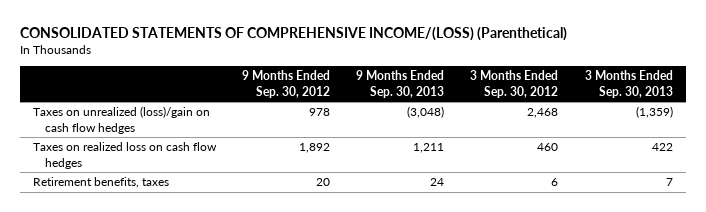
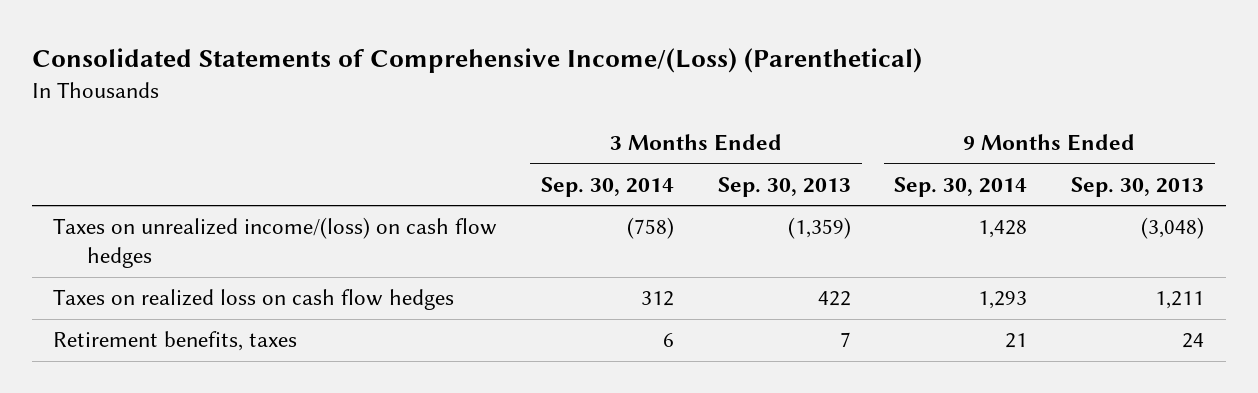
- CONSOLIDATED STATEMENTS OF COMPREHENSIVE INCOME/(LOSS) (Parenthetical)
+ Consolidated Statements of Comprehensive Income/(Loss) (Parenthetical)
- | 9 Months Ended Sep. 30, 2012 | 9 Months Ended Sep. 30, 2013 | 3 Months Ended Sep. 30, 2012 | 3 Months Ended Sep. 30, 2013
+ | 3 Months Ended Sep. 30, 2014 | 3 Months Ended Sep. 30, 2013 | 9 Months Ended Sep. 30, 2014 | 9 Months Ended Sep. 30, 2013
- Taxes on unrealized (loss)/gain on cash flow hedges | 978 | (3,048) | 2,468 | (1,359)
+ Taxes on unrealized income/(loss) on cash flow hedges | (758) | (1,359) | 1,428 | (3,048)

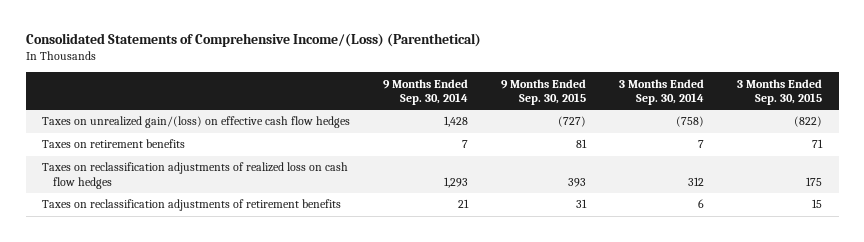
- | 3 Months Ended Sep. 30, 2014 | 3 Months Ended Sep. 30, 2013 | 9 Months Ended Sep. 30, 2014 | 9 Months Ended Sep. 30, 2013
+ | 9 Months Ended Sep. 30, 2014 | 9 Months Ended Sep. 30, 2015 | 3 Months Ended Sep. 30, 2014 | 3 Months Ended Sep. 30, 2015
- Taxes on unrealized income/(loss) on cash flow hedges | (758) | (1,359) | 1,428 | (3,048)
- Taxes on realized loss on cash flow hedges | 312 | 422 | 1,293 | 1,211
- Retirement benefits, taxes | 6 | 7 | 21 | 24
+ Taxes on unrealized gain/(loss) on effective cash flow hedges | 1,428 | (727) | (758) | (822)
+ Taxes on retirement benefits | 7 | 81 | 7 | 71
+ Taxes on reclassification adjustments of realized loss on cash flow hedges | 1,293 | 393 | 312 | 175
+ Taxes on reclassification adjustments of retirement benefits | 21 | 31 | 6 | 15

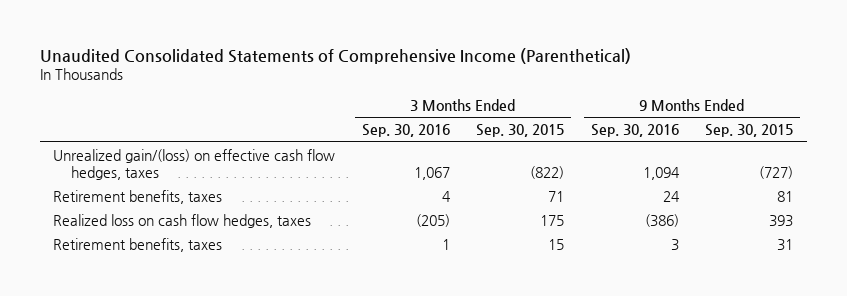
- Consolidated Statements of Comprehensive Income/(Loss) (Parenthetical)
+ Unaudited Consolidated Statements of Comprehensive Income (Parenthetical)
- | 9 Months Ended Sep. 30, 2014 | 9 Months Ended Sep. 30, 2015 | 3 Months Ended Sep. 30, 2014 | 3 Months Ended Sep. 30, 2015
+ | 3 Months Ended Sep. 30, 2016 | 3 Months Ended Sep. 30, 2015 | 9 Months Ended Sep. 30, 2016 | 9 Months Ended Sep. 30, 2015
- Taxes on unrealized gain/(loss) on effective cash flow hedges | 1,428 | (727) | (758) | (822)
- Taxes on retirement benefits | 7 | 81 | 7 | 71
- Taxes on reclassification adjustments of realized loss on cash flow hedges | 1,293 | 393 | 312 | 175
- Taxes on reclassification adjustments of retirement benefits | 21 | 31 | 6 | 15
+ Unrealized gain/(loss) on effective cash flow hedges, taxes | 1,067 | (822) | 1,094 | (727)
+ Retirement benefits, taxes | 4 | 71 | 24 | 81
+ Realized loss on cash flow hedges, taxes | (205) | 175 | (386) | 393
+ Retirement benefits, taxes | 1 | 15 | 3 | 31

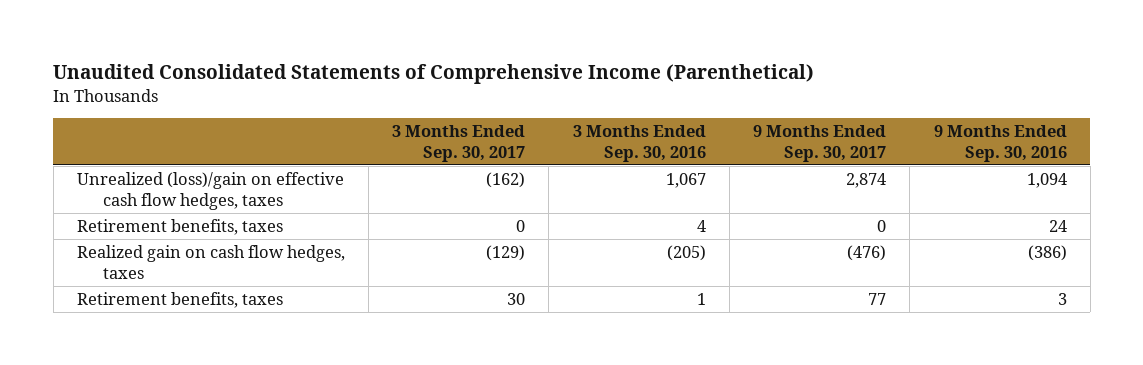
- | 3 Months Ended Sep. 30, 2016 | 3 Months Ended Sep. 30, 2015 | 9 Months Ended Sep. 30, 2016 | 9 Months Ended Sep. 30, 2015
+ | 3 Months Ended Sep. 30, 2017 | 3 Months Ended Sep. 30, 2016 | 9 Months Ended Sep. 30, 2017 | 9 Months Ended Sep. 30, 2016
- Unrealized gain/(loss) on effective cash flow hedges, taxes | 1,067 | (822) | 1,094 | (727)
+ Unrealized (loss)/gain on effective cash flow hedges, taxes | (162) | 1,067 | 2,874 | 1,094
- Realized loss on cash flow hedges, taxes | (205) | 175 | (386) | 393
+ Realized gain on cash flow hedges, taxes | (129) | (205) | (476) | (386)

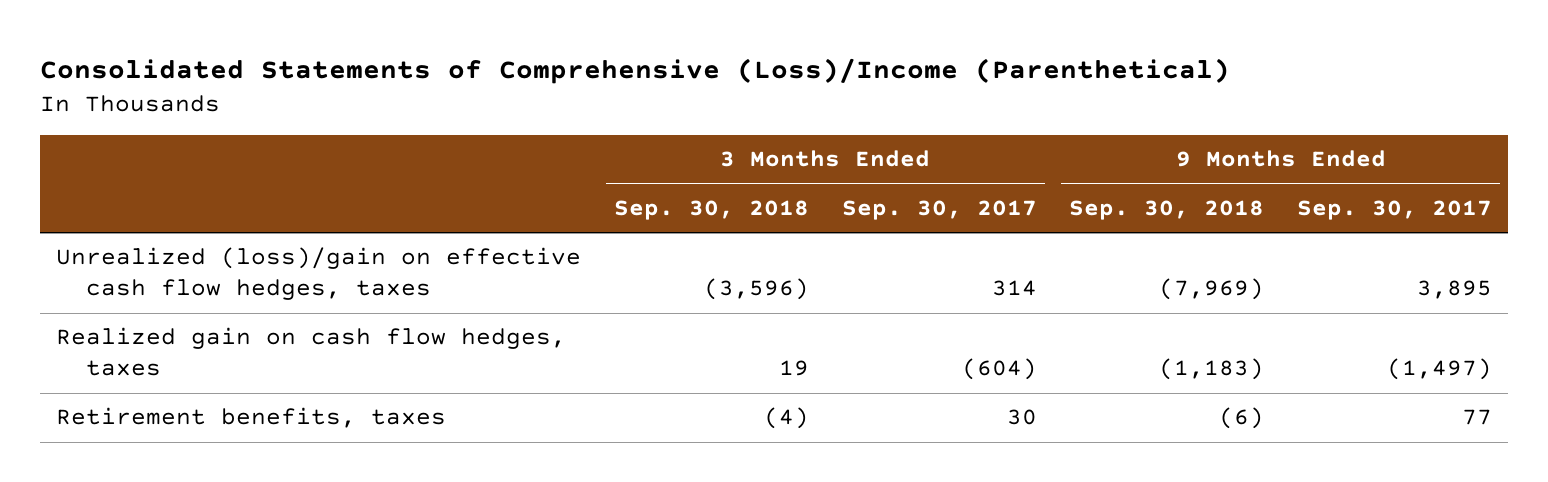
- Unaudited Consolidated Statements of Comprehensive Income (Parenthetical)
+ Consolidated Statements of Comprehensive (Loss)/Income (Parenthetical)
- | 3 Months Ended Sep. 30, 2017 | 3 Months Ended Sep. 30, 2016 | 9 Months Ended Sep. 30, 2017 | 9 Months Ended Sep. 30, 2016
+ | 3 Months Ended Sep. 30, 2018 | 3 Months Ended Sep. 30, 2017 | 9 Months Ended Sep. 30, 2018 | 9 Months Ended Sep. 30, 2017
- Unrealized (loss)/gain on effective cash flow hedges, taxes | (162) | 1,067 | 2,874 | 1,094
- Retirement benefits, taxes | 0 | 4 | 0 | 24
- Realized gain on cash flow hedges, taxes | (129) | (205) | (476) | (386)
+ Unrealized (loss)/gain on effective cash flow hedges, taxes | (3,596) | 314 | (7,969) | 3,895
+ Realized gain on cash flow hedges, taxes | 19 | (604) | (1,183) | (1,497)

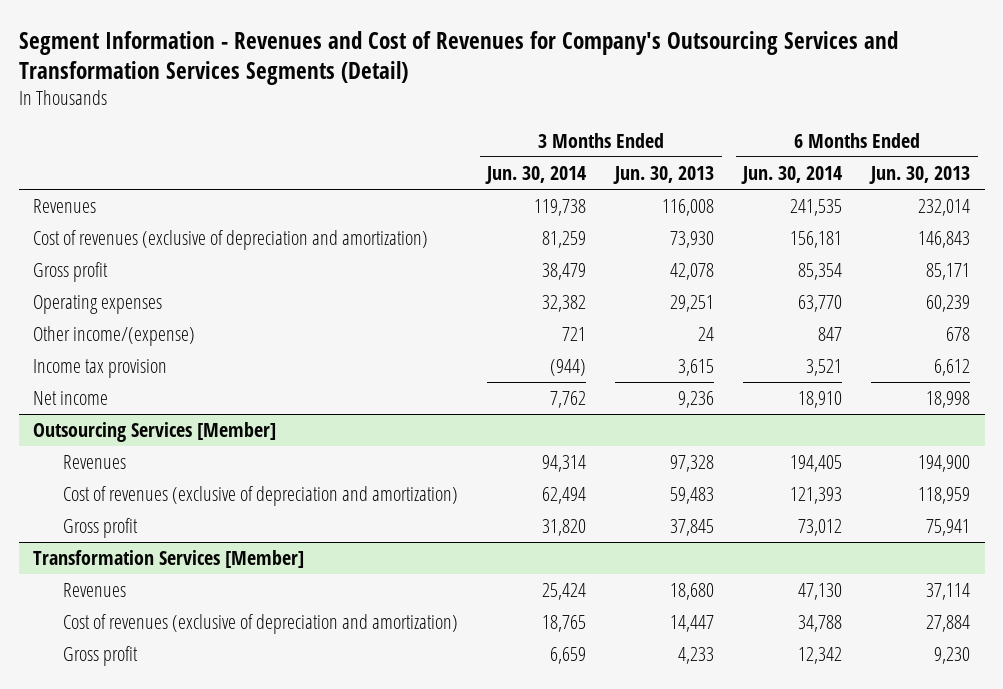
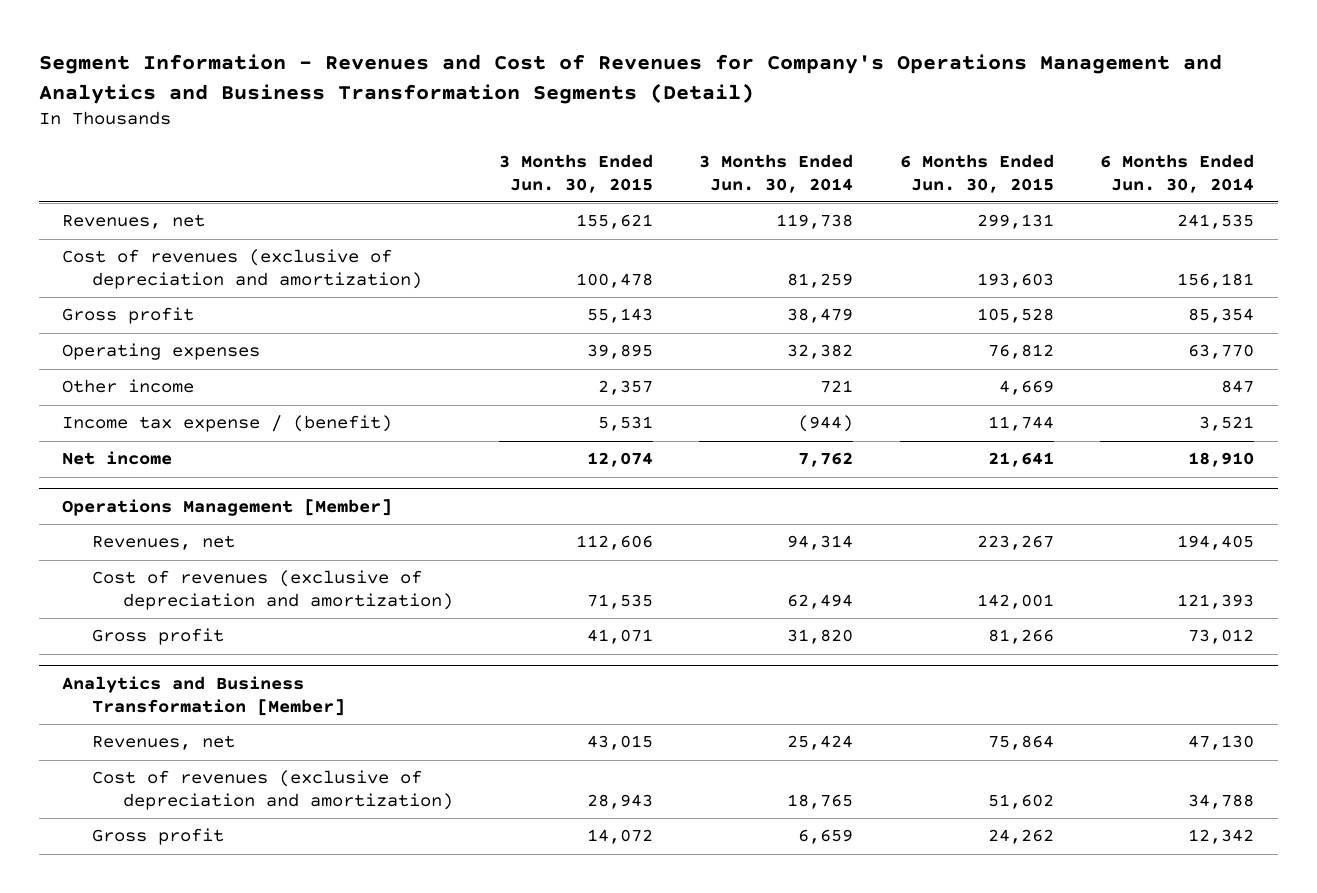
- Segment Information - Revenues and Cost of Revenues for Company's Outsourcing Services and Transformation Services Segments (Detail)
+ Segment Information - Revenues and Cost of Revenues for Company's Operations Management and Analytics and Business Transformation Segments (Detail)
- | 3 Months Ended Jun. 30, 2014 | 3 Months Ended Jun. 30, 2013 | 6 Months Ended Jun. 30, 2014 | 6 Months Ended Jun. 30, 2013
+ | 3 Months Ended Jun. 30, 2015 | 3 Months Ended Jun. 30, 2014 | 6 Months Ended Jun. 30, 2015 | 6 Months Ended Jun. 30, 2014
- Revenues | 119,738 | 116,008 | 241,535 | 232,014
+ Revenues, net | 155,621 | 119,738 | 299,131 | 241,535
- Other income/(expense) | 721 | 24 | 847 | 678
- Income tax provision | (944) | 3,615 | 3,521 | 6,612
+ Other income | 2,357 | 721 | 4,669 | 847
+ Income tax expense / (benefit) | 5,531 | (944) | 11,744 | 3,521
- Outsourcing Services [Member]
- Revenues | 94,314 | 97,328 | 194,405 | 194,900
+ Operations Management [Member]
+ Revenues, net | 112,606 | 94,314 | 223,267 | 194,405
- Transformation Services [Member]
- Revenues | 25,424 | 18,680 | 47,130 | 37,114
+ Analytics and Business Transformation [Member]
+ Revenues, net | 43,015 | 25,424 | 75,864 | 47,130

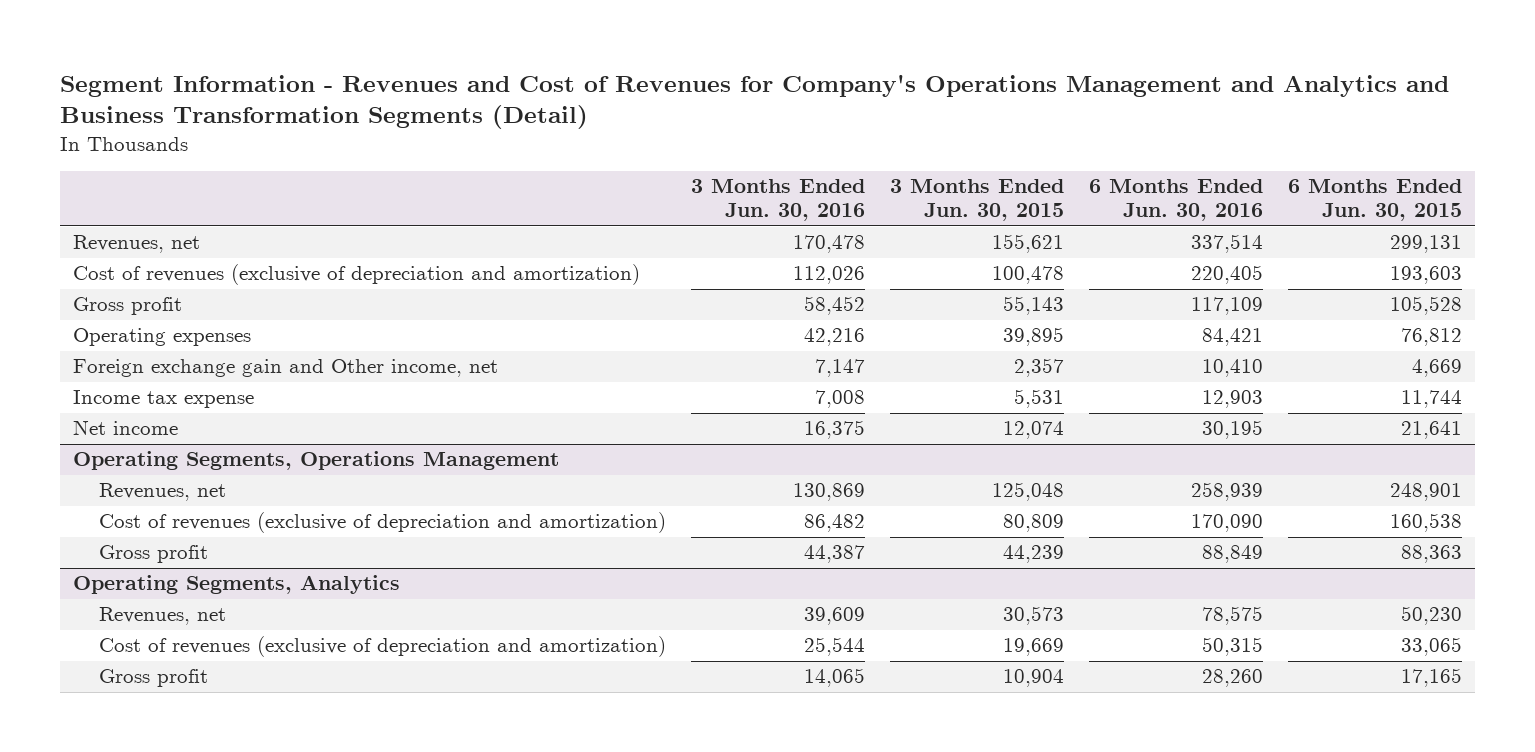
- | 3 Months Ended Jun. 30, 2015 | 3 Months Ended Jun. 30, 2014 | 6 Months Ended Jun. 30, 2015 | 6 Months Ended Jun. 30, 2014
+ | 3 Months Ended Jun. 30, 2016 | 3 Months Ended Jun. 30, 2015 | 6 Months Ended Jun. 30, 2016 | 6 Months Ended Jun. 30, 2015
- Other income | 2,357 | 721 | 4,669 | 847
- Income tax expense / (benefit) | 5,531 | (944) | 11,744 | 3,521
+ Foreign exchange gain and Other income, net | 7,147 | 2,357 | 10,410 | 4,669
+ Income tax expense | 7,008 | 5,531 | 12,903 | 11,744
- Operations Management [Member]
- Revenues, net | 112,606 | 94,314 | 223,267 | 194,405
- Cost of revenues (exclusive of depreciation and amortization) | 71,535 | 62,494 | 142,001 | 121,393
- Gross profit | 41,071 | 31,820 | 81,266 | 73,012
- Analytics and Business Transformation [Member]
- Revenues, net | 43,015 | 25,424 | 75,864 | 47,130
- Cost of revenues (exclusive of depreciation and amortization) | 28,943 | 18,765 | 51,602 | 34,788
- Gross profit | 14,072 | 6,659 | 24,262 | 12,342
+ Operating Segments, Operations Management
+ Revenues, net | 130,869 | 125,048 | 258,939 | 248,901
+ Cost of revenues (exclusive of depreciation and amortization) | 86,482 | 80,809 | 170,090 | 160,538
+ Gross profit | 44,387 | 44,239 | 88,849 | 88,363
+ Operating Segments, Analytics
+ Revenues, net | 39,609 | 30,573 | 78,575 | 50,230
+ Cost of revenues (exclusive of depreciation and amortization) | 25,544 | 19,669 | 50,315 | 33,065
+ Gross profit | 14,065 | 10,904 | 28,260 | 17,165

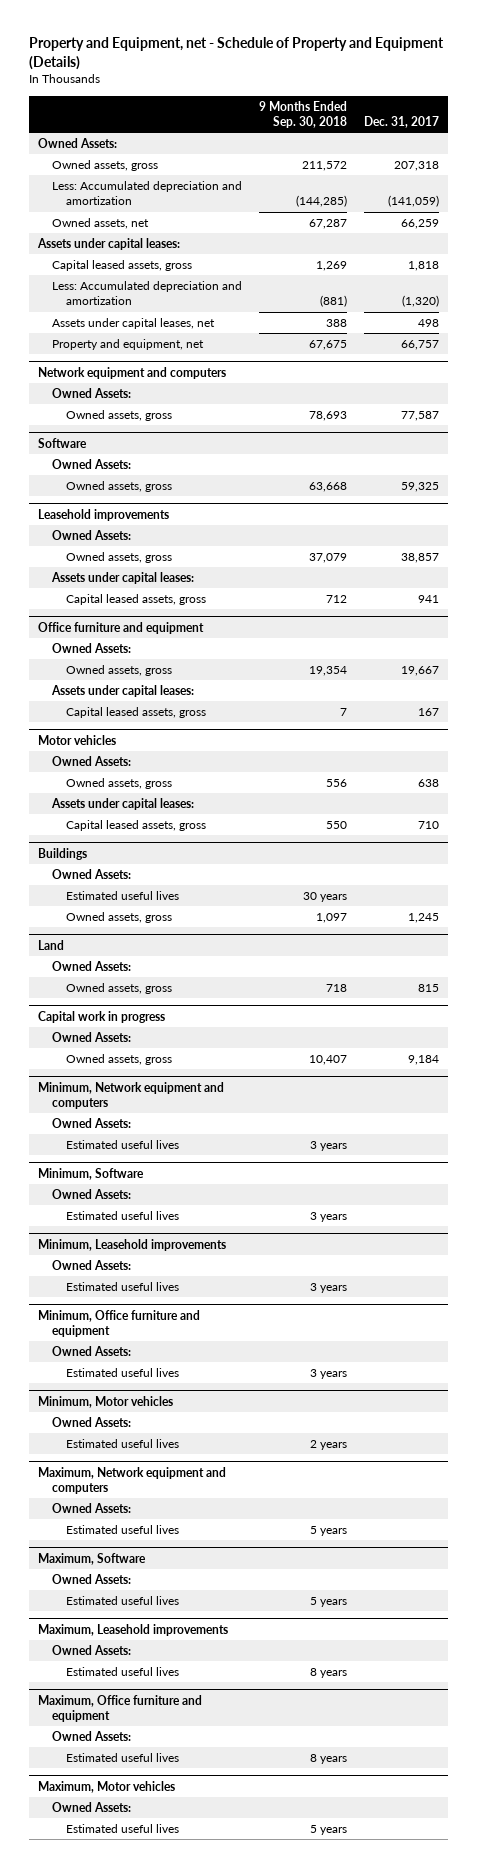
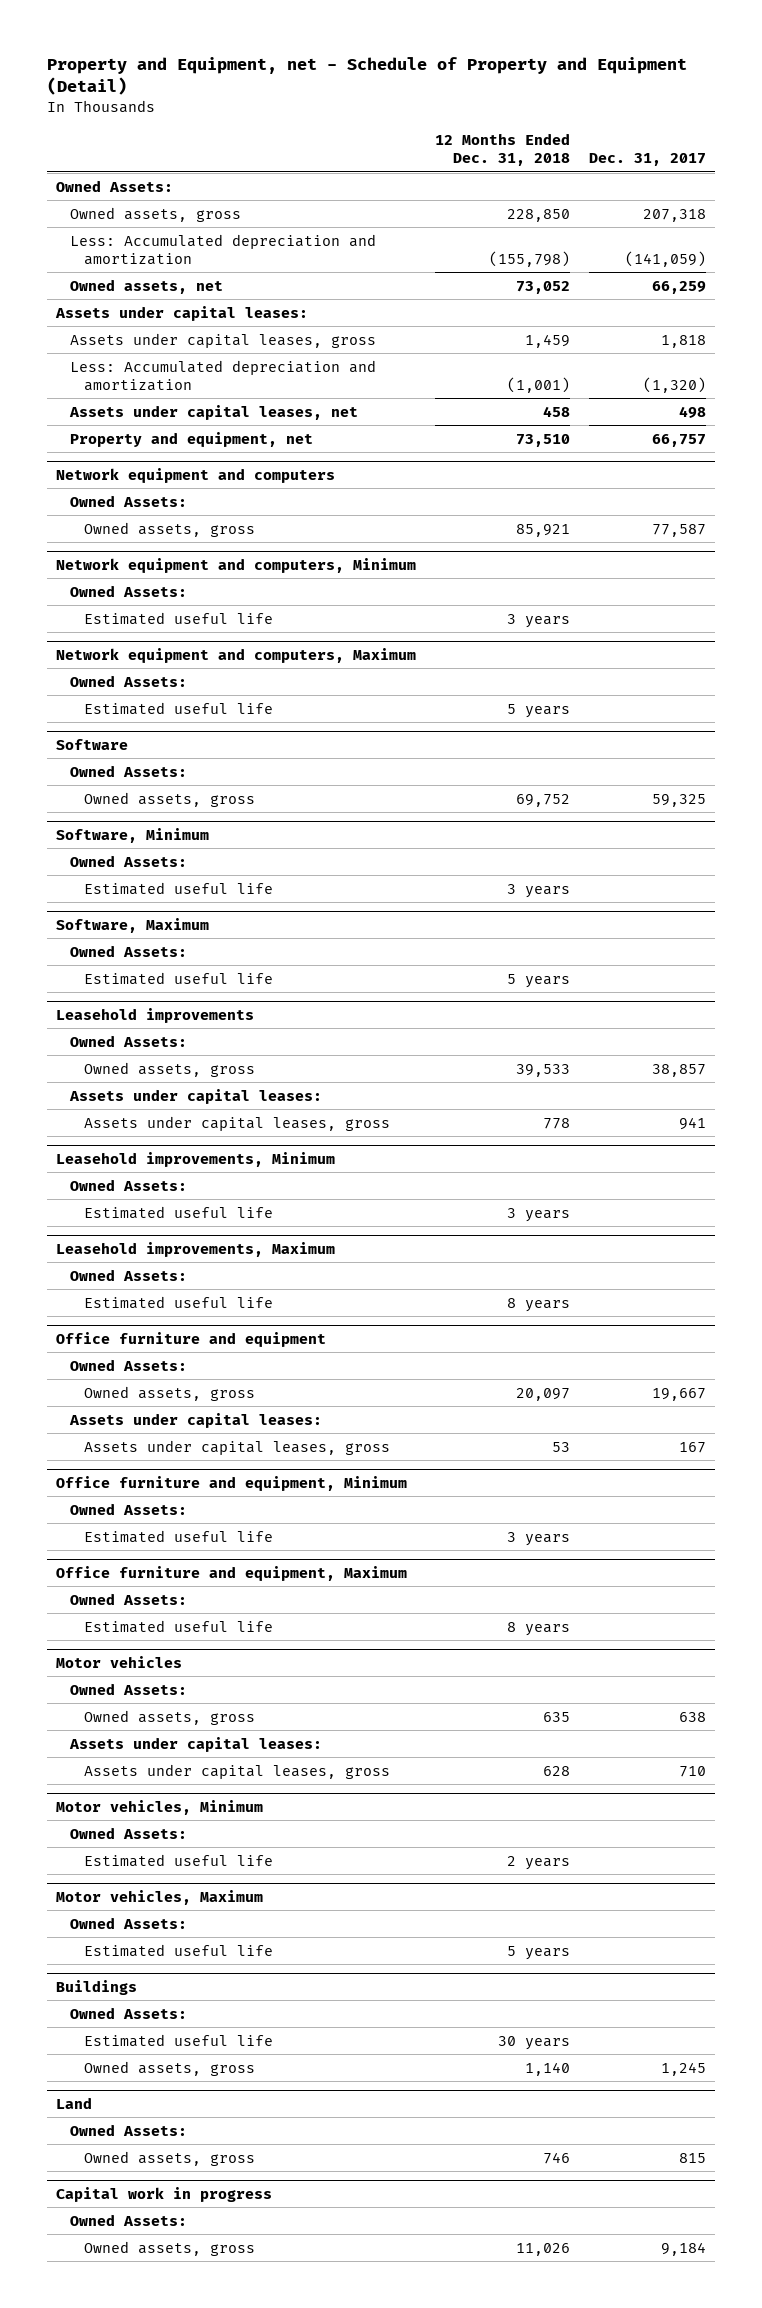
- Property and Equipment, net - Schedule of Property and Equipment (Details)
+ Property and Equipment, net - Schedule of Property and Equipment (Detail)
- | 9 Months Ended Sep. 30, 2018 | Dec. 31, 2017
+ | 12 Months Ended Dec. 31, 2018 | Dec. 31, 2017
- Capital leased assets, gross | 1,269 | 1,818
+ Assets under capital leases, gross | 1,459 | 1,818
+ Network equipment and computers, Minimum
+ Owned Assets:
+ Estimated useful life | 3 years |
+ Network equipment and computers, Maximum
+ Owned Assets:
+ Estimated useful life | 5 years |
+ Software, Minimum
+ Owned Assets:
+ Estimated useful life | 3 years |
+ Software, Maximum
+ Owned Assets:
+ Estimated useful life | 5 years |
@ Leasehold improvements
- Capital leased assets, gross | 712 | 941
+ Assets under capital leases, gross | 778 | 941
+ Leasehold improvements, Minimum
+ Owned Assets:
+ Estimated useful life | 3 years |
+ Leasehold improvements, Maximum
+ Owned Assets:
+ Estimated useful life | 8 years |
@ Office furniture and equipment
- Capital leased assets, gross | 7 | 167
+ Assets under capital leases, gross | 53 | 167
+ Office furniture and equipment, Minimum
+ Owned Assets:
+ Estimated useful life | 3 years |
+ Office furniture and equipment, Maximum
+ Owned Assets:
+ Estimated useful life | 8 years |
@ Motor vehicles
- Capital leased assets, gross | 550 | 710
+ Assets under capital leases, gross | 628 | 710
+ Motor vehicles, Minimum
+ Owned Assets:
+ Estimated useful life | 2 years |
+ Motor vehicles, Maximum
+ Owned Assets:
+ Estimated useful life | 5 years |
@ Buildings
- Estimated useful lives | 30 years |
+ Estimated useful life | 30 years |
- Minimum, Network equipment and computers
- Owned Assets:
- Estimated useful lives | 3 years |
- Minimum, Software
- Owned Assets:
- Estimated useful lives | 3 years |
- Minimum, Leasehold improvements
- Owned Assets:
- Estimated useful lives | 3 years |
- Minimum, Office furniture and equipment
- Owned Assets:
- Estimated useful lives | 3 years |
- Minimum, Motor vehicles
- Owned Assets:
- Estimated useful lives | 2 years |
- Maximum, Network equipment and computers
- Owned Assets:
- Estimated useful lives | 5 years |
- Maximum, Software
- Owned Assets:
- Estimated useful lives | 5 years |
- Maximum, Leasehold improvements
- Owned Assets:
- Estimated useful lives | 8 years |
- Maximum, Office furniture and equipment
- Owned Assets:
- Estimated useful lives | 8 years |
- Maximum, Motor vehicles
- Owned Assets:
- Estimated useful lives | 5 years |

